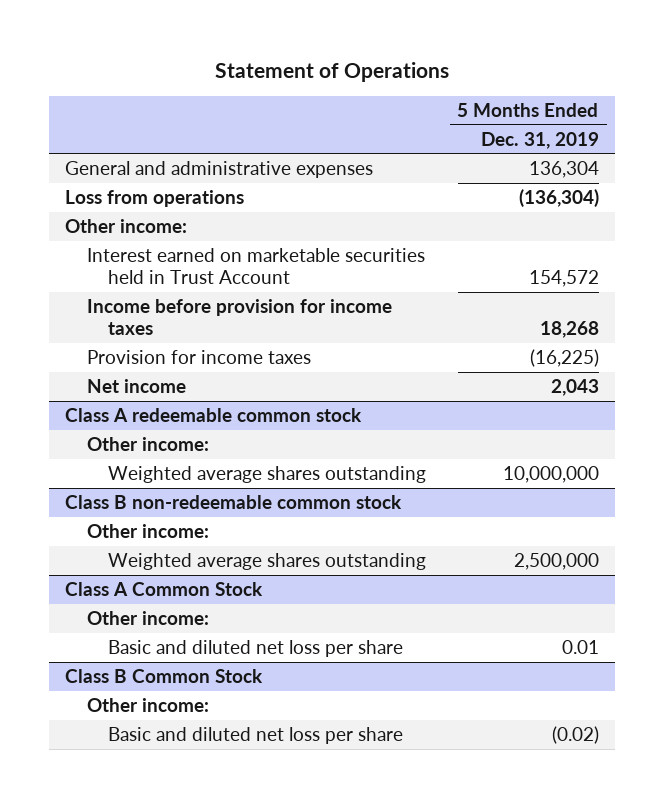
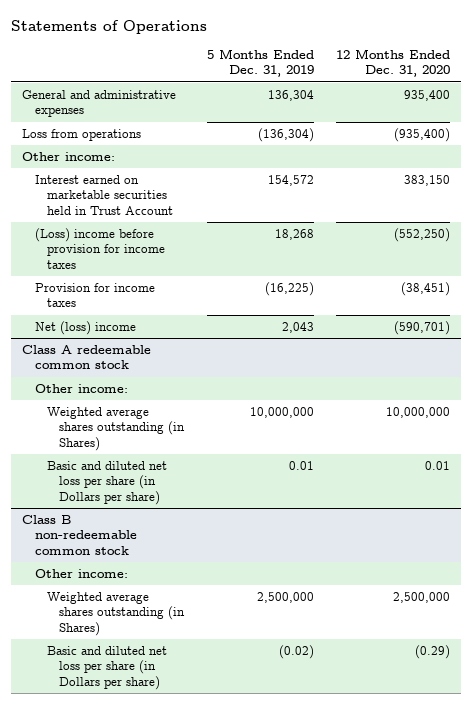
- Statement of Operations
+ Statements of Operations
- | 5 Months Ended Dec. 31, 2019
+ | 5 Months Ended Dec. 31, 2019 | 12 Months Ended Dec. 31, 2020
- Income before provision for income taxes | 18,268
+ (Loss) income before provision for income taxes | 18,268 | (552,250)
- Net income | 2,043
+ Net (loss) income | 2,043 | (590,701)
@ Class A redeemable common stock
- Weighted average shares outstanding | 10,000,000
+ Weighted average shares outstanding (in Shares) | 10,000,000 | 10,000,000
+ Basic and diluted net loss per share (in Dollars per share) | 0.01 | 0.01
@ Class B non-redeemable common stock
- Weighted average shares outstanding | 2,500,000
- Class A Common Stock
- Other income:
- Basic and diluted net loss per share | 0.01
- Class B Common Stock
- Other income:
- Basic and diluted net loss per share | (0.02)
@ Class B non-redeemable common stock
+ Weighted average shares outstanding (in Shares) | 2,500,000 | 2,500,000
+ Basic and diluted net loss per share (in Dollars per share) | (0.02) | (0.29)

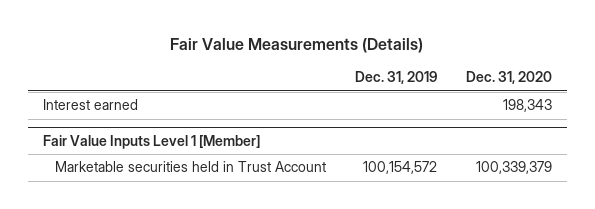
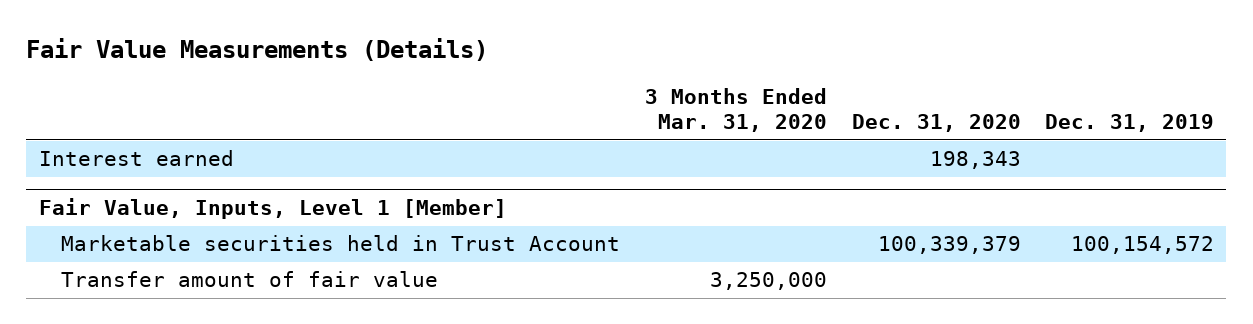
- | Dec. 31, 2019 | Dec. 31, 2020
+ | 3 Months Ended Mar. 31, 2020 | Dec. 31, 2020 | Dec. 31, 2019
- Fair Value Inputs Level 1 [Member]
+ Fair Value, Inputs, Level 1 [Member]
+ Transfer amount of fair value | 3,250,000 | |

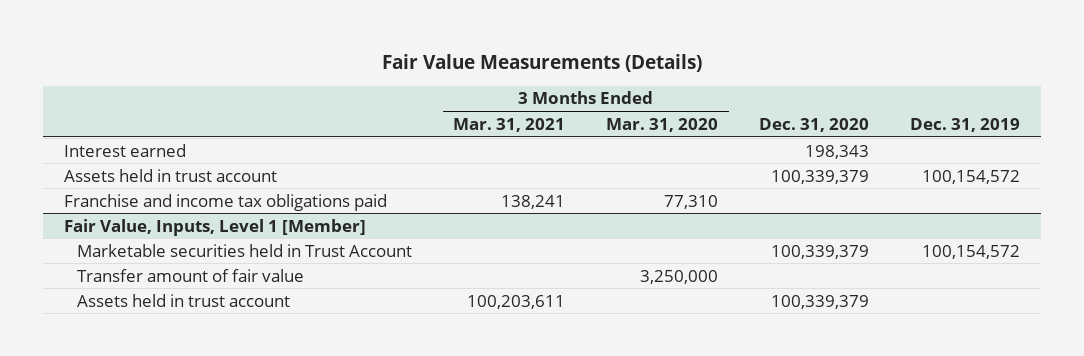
- | 3 Months Ended Mar. 31, 2020 | Dec. 31, 2020 | Dec. 31, 2019
+ | 3 Months Ended Mar. 31, 2021 | 3 Months Ended Mar. 31, 2020 | Dec. 31, 2020 | Dec. 31, 2019
+ Assets held in trust account | | | 100,339,379 | 100,154,572
+ Franchise and income tax obligations paid | 138,241 | 77,310 | |
@ Fair Value, Inputs, Level 1 [Member]
+ Assets held in trust account | 100,203,611 | | 100,339,379 |

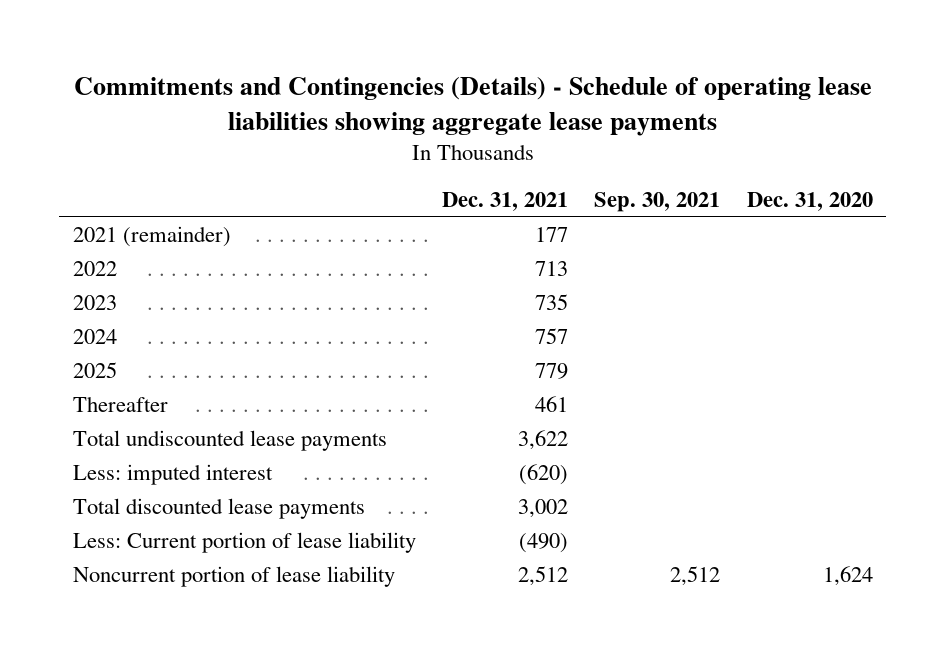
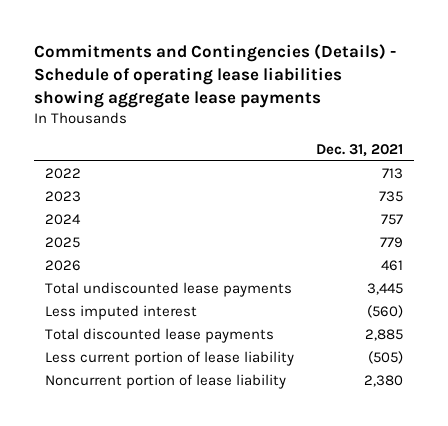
- | Dec. 31, 2021 | Sep. 30, 2021 | Dec. 31, 2020
+ | Dec. 31, 2021
- 2021 (remainder) | 177 | |
- Thereafter | 461 | |
- Total undiscounted lease payments | 3,622 | |
- Less: imputed interest | (620) | |
- Total discounted lease payments | 3,002 | |
- Less: Current portion of lease liability | (490) | |
- Noncurrent portion of lease liability | 2,512 | 2,512 | 1,624
+ 2026 | 461
+ Total undiscounted lease payments | 3,445
+ Less imputed interest | (560)
+ Total discounted lease payments | 2,885
+ Less current portion of lease liability | (505)
+ Noncurrent portion of lease liability | 2,380

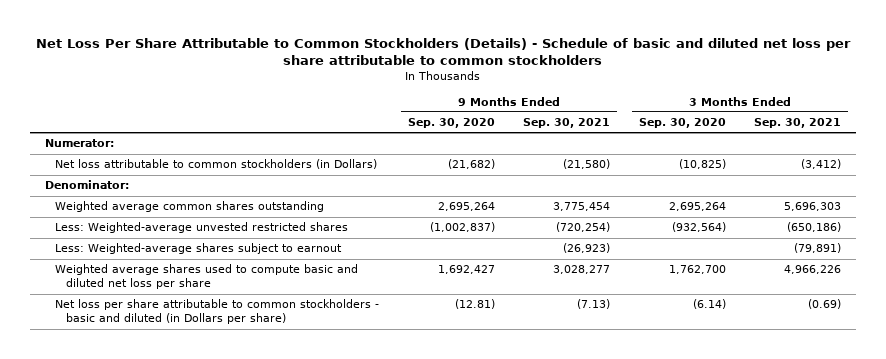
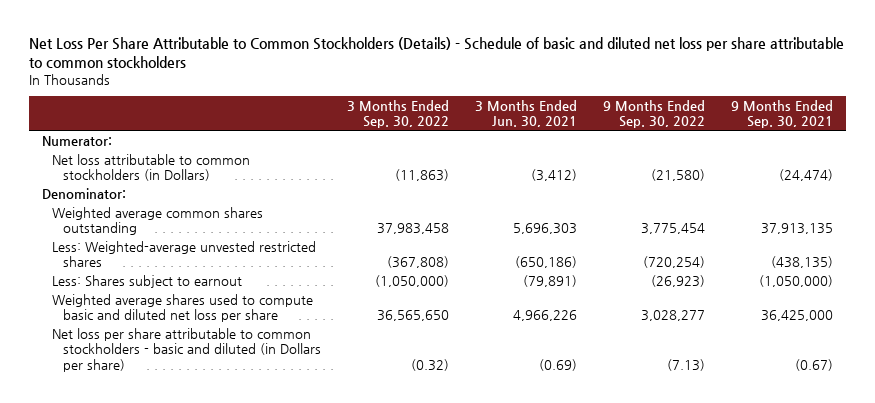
- | 9 Months Ended Sep. 30, 2020 | 9 Months Ended Sep. 30, 2021 | 3 Months Ended Sep. 30, 2020 | 3 Months Ended Sep. 30, 2021
+ | 3 Months Ended Sep. 30, 2022 | 3 Months Ended Jun. 30, 2021 | 9 Months Ended Sep. 30, 2022 | 9 Months Ended Sep. 30, 2021
- Net loss attributable to common stockholders (in Dollars) | (21,682) | (21,580) | (10,825) | (3,412)
+ Net loss attributable to common stockholders (in Dollars) | (11,863) | (3,412) | (21,580) | (24,474)
- Weighted average common shares outstanding | 2,695,264 | 3,775,454 | 2,695,264 | 5,696,303
- Less: Weighted-average unvested restricted shares | (1,002,837) | (720,254) | (932,564) | (650,186)
- Less: Weighted-average shares subject to earnout | | (26,923) | | (79,891)
- Weighted average shares used to compute basic and diluted net loss per share | 1,692,427 | 3,028,277 | 1,762,700 | 4,966,226
- Net loss per share attributable to common stockholders - basic and diluted (in Dollars per share) | (12.81) | (7.13) | (6.14) | (0.69)
+ Weighted average common shares outstanding | 37,983,458 | 5,696,303 | 3,775,454 | 37,913,135
+ Less: Weighted-average unvested restricted shares | (367,808) | (650,186) | (720,254) | (438,135)
+ Less: Shares subject to earnout | (1,050,000) | (79,891) | (26,923) | (1,050,000)
+ Weighted average shares used to compute basic and diluted net loss per share | 36,565,650 | 4,966,226 | 3,028,277 | 36,425,000
+ Net loss per share attributable to common stockholders - basic and diluted (in Dollars per share) | (0.32) | (0.69) | (7.13) | (0.67)

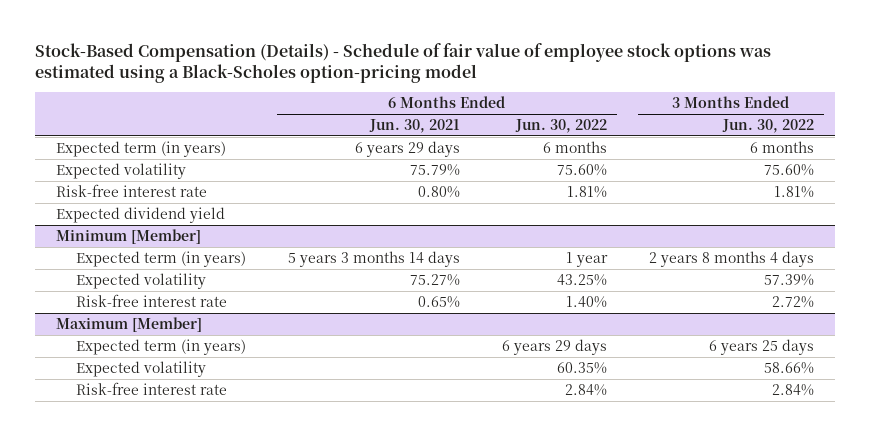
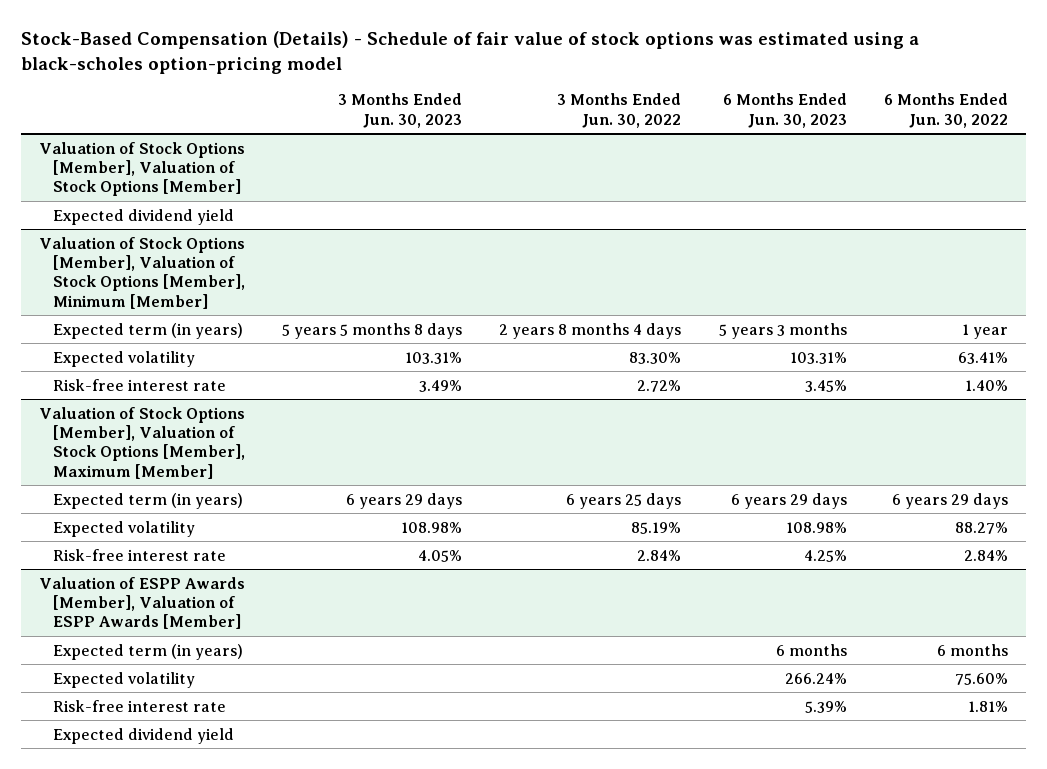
- Stock-Based Compensation (Details) - Schedule of fair value of employee stock options was estimated using a Black-Scholes option-pricing model
+ Stock-Based Compensation (Details) - Schedule of fair value of stock options was estimated using a black-scholes option-pricing model
- | 6 Months Ended Jun. 30, 2021 | 6 Months Ended Jun. 30, 2022 | 3 Months Ended Jun. 30, 2022
+ | 3 Months Ended Jun. 30, 2023 | 3 Months Ended Jun. 30, 2022 | 6 Months Ended Jun. 30, 2023 | 6 Months Ended Jun. 30, 2022
- Expected term (in years) | 6 years 29 days | 6 months | 6 months
- Expected volatility | 75.79% | 75.60% | 75.60%
- Risk-free interest rate | 0.80% | 1.81% | 1.81%
+ Valuation of Stock Options [Member], Valuation of Stock Options [Member]
- Minimum [Member]
+ Valuation of Stock Options [Member], Valuation of Stock Options [Member], Minimum [Member]
- Expected volatility | 75.27% | 43.25% | 57.39%
+ Expected volatility | 103.31% | 83.30% | 103.31% | 63.41%
- Maximum [Member]
+ Valuation of Stock Options [Member], Valuation of Stock Options [Member], Maximum [Member]
- Expected volatility | | 60.35% | 58.66%
+ Expected volatility | 108.98% | 85.19% | 108.98% | 88.27%
+ Valuation of ESPP Awards [Member], Valuation of ESPP Awards [Member]
+ Expected term (in years) | | | 6 months | 6 months
+ Expected volatility | | | 266.24% | 75.60%
+ Risk-free interest rate | | | 5.39% | 1.81%
+ Expected dividend yield

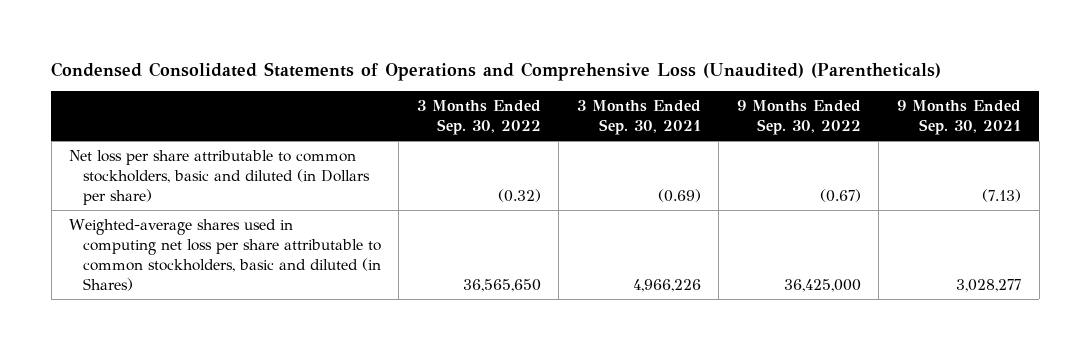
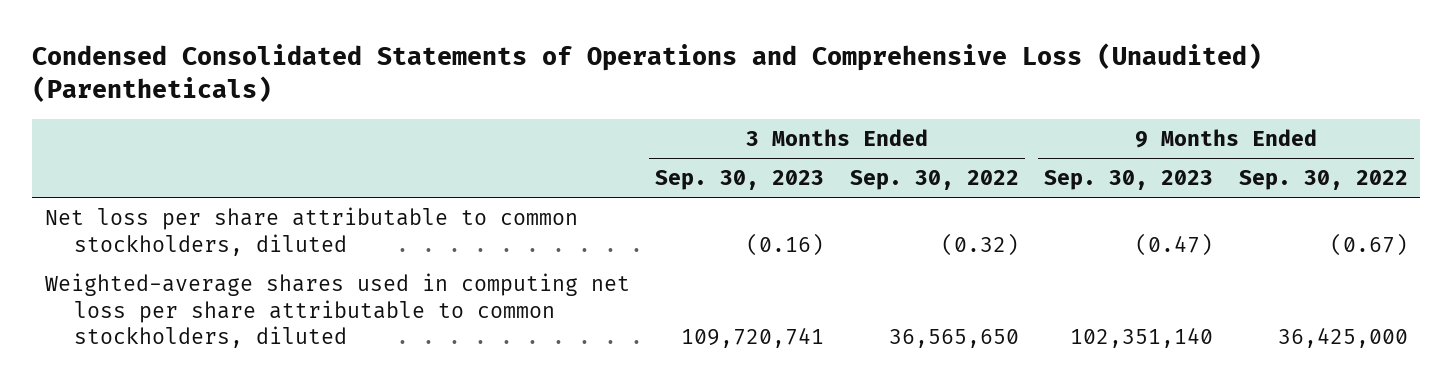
- | 3 Months Ended Sep. 30, 2022 | 3 Months Ended Sep. 30, 2021 | 9 Months Ended Sep. 30, 2022 | 9 Months Ended Sep. 30, 2021
+ | 3 Months Ended Sep. 30, 2023 | 3 Months Ended Sep. 30, 2022 | 9 Months Ended Sep. 30, 2023 | 9 Months Ended Sep. 30, 2022
- Net loss per share attributable to common stockholders, basic and diluted (in Dollars per share) | (0.32) | (0.69) | (0.67) | (7.13)
- Weighted-average shares used in computing net loss per share attributable to common stockholders, basic and diluted (in Shares) | 36,565,650 | 4,966,226 | 36,425,000 | 3,028,277
+ Net loss per share attributable to common stockholders, diluted | (0.16) | (0.32) | (0.47) | (0.67)
+ Weighted-average shares used in computing net loss per share attributable to common stockholders, diluted | 109,720,741 | 36,565,650 | 102,351,140 | 36,425,000

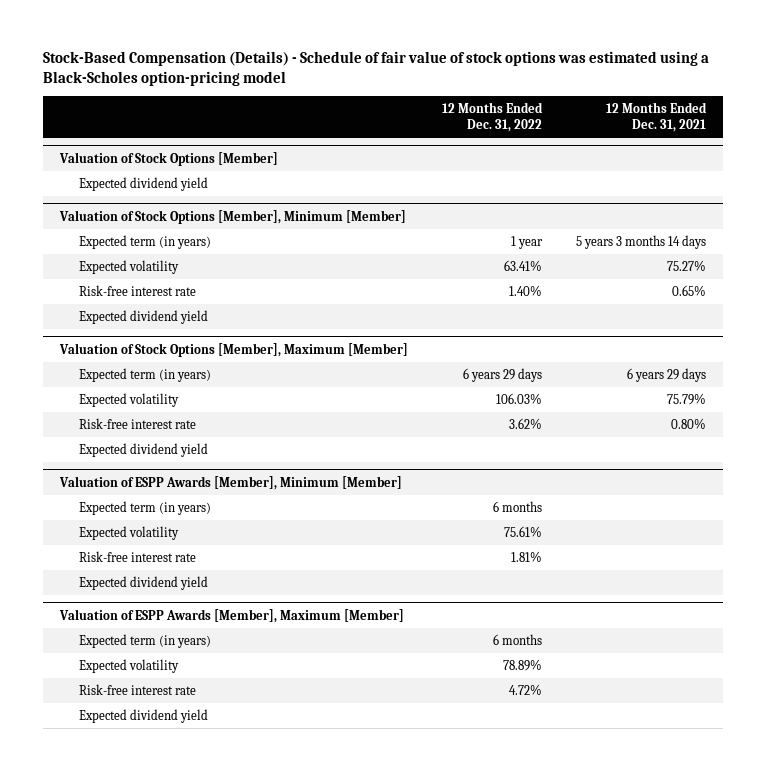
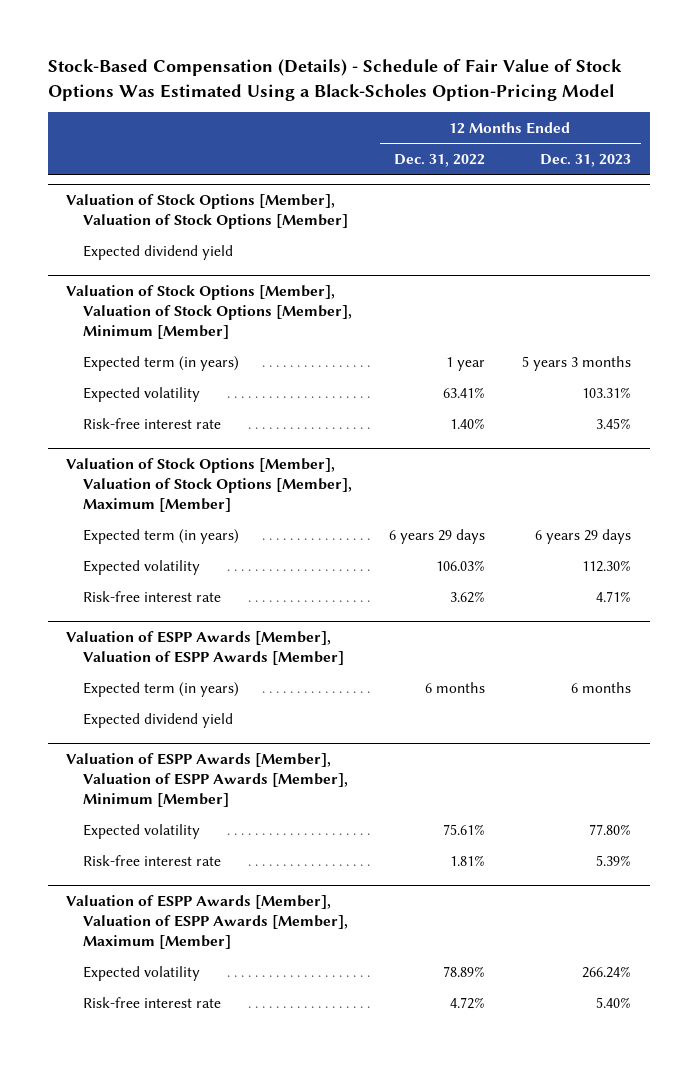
- Stock-Based Compensation (Details) - Schedule of fair value of stock options was estimated using a Black-Scholes option-pricing model
+ Stock-Based Compensation (Details) - Schedule of Fair Value of Stock Options Was Estimated Using a Black-Scholes Option-Pricing Model
- | 12 Months Ended Dec. 31, 2022 | 12 Months Ended Dec. 31, 2021
+ | 12 Months Ended Dec. 31, 2022 | 12 Months Ended Dec. 31, 2023
- Valuation of Stock Options [Member]
+ Valuation of Stock Options [Member], Valuation of Stock Options [Member]
- Valuation of Stock Options [Member], Minimum [Member]
+ Valuation of Stock Options [Member], Valuation of Stock Options [Member], Minimum [Member]
- Expected dividend yield
- Valuation of Stock Options [Member], Maximum [Member]
+ Valuation of Stock Options [Member], Valuation of Stock Options [Member], Maximum [Member]
- Expected dividend yield
- Valuation of ESPP Awards [Member], Minimum [Member]
+ Valuation of ESPP Awards [Member], Valuation of ESPP Awards [Member]
+ Expected dividend yield
+ Valuation of ESPP Awards [Member], Valuation of ESPP Awards [Member], Minimum [Member]
- Expected dividend yield
- Valuation of ESPP Awards [Member], Maximum [Member]
- Expected term (in years) | 6 months |
+ Valuation of ESPP Awards [Member], Valuation of ESPP Awards [Member], Maximum [Member]
- Expected dividend yield

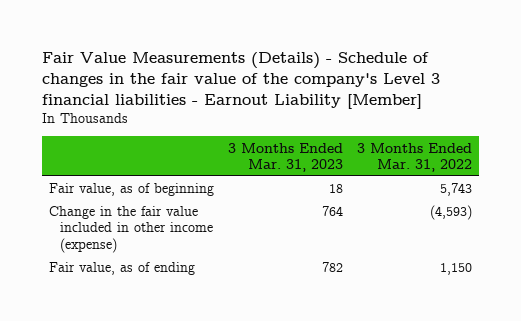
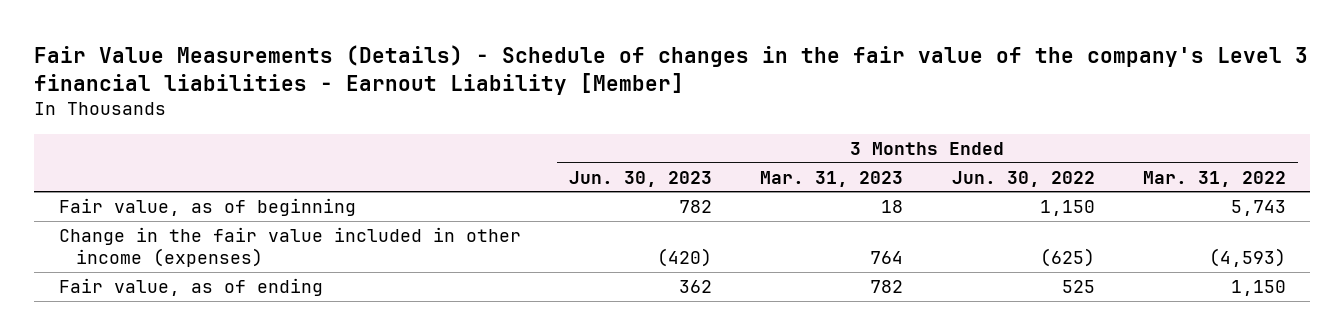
- | 3 Months Ended Mar. 31, 2023 | 3 Months Ended Mar. 31, 2022
+ | 3 Months Ended Jun. 30, 2023 | 3 Months Ended Mar. 31, 2023 | 3 Months Ended Jun. 30, 2022 | 3 Months Ended Mar. 31, 2022
- Change in the fair value included in other income (expense) | 764 | (4,593)
+ Change in the fair value included in other income (expenses) | (420) | 764 | (625) | (4,593)

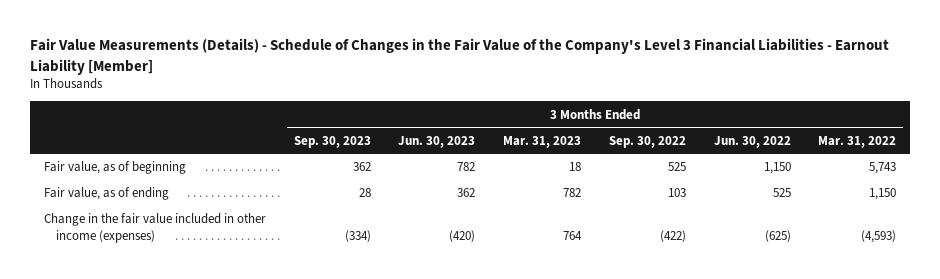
- Fair Value Measurements (Details) - Schedule of changes in the fair value of the company's Level 3 financial liabilities - Earnout Liability [Member]
+ Fair Value Measurements (Details) - Schedule of Changes in the Fair Value of the Company's Level 3 Financial Liabilities - Earnout Liability [Member]
- | 3 Months Ended Jun. 30, 2023 | 3 Months Ended Mar. 31, 2023 | 3 Months Ended Jun. 30, 2022 | 3 Months Ended Mar. 31, 2022
+ | 3 Months Ended Sep. 30, 2023 | 3 Months Ended Jun. 30, 2023 | 3 Months Ended Mar. 31, 2023 | 3 Months Ended Sep. 30, 2022 | 3 Months Ended Jun. 30, 2022 | 3 Months Ended Mar. 31, 2022
moved down: Change in the fair value included in other income (expenses) | (334) | (420) | 764 | (422) | (625) | (4,593)

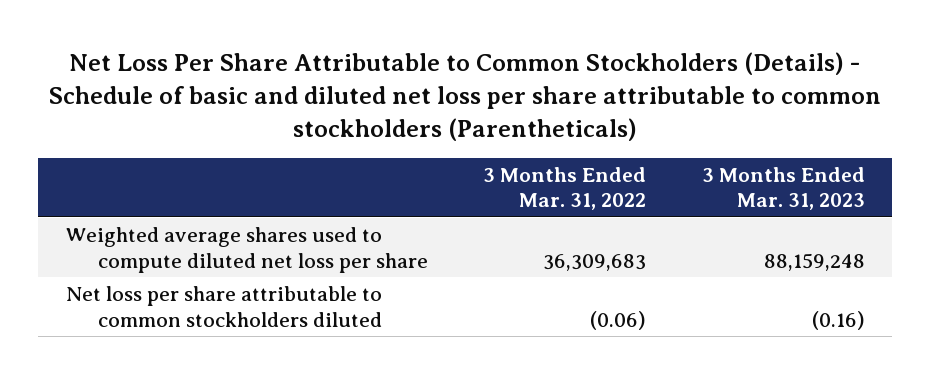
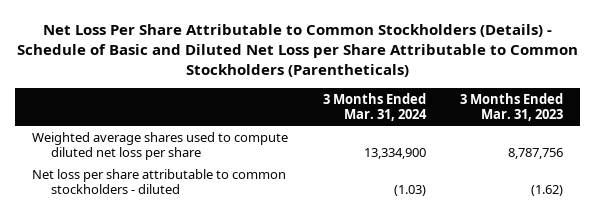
- Net Loss Per Share Attributable to Common Stockholders (Details) - Schedule of basic and diluted net loss per share attributable to common stockholders (Parentheticals)
+ Net Loss Per Share Attributable to Common Stockholders (Details) - Schedule of Basic and Diluted Net Loss per Share Attributable to Common Stockholders (Parentheticals)
- | 3 Months Ended Mar. 31, 2022 | 3 Months Ended Mar. 31, 2023
+ | 3 Months Ended Mar. 31, 2024 | 3 Months Ended Mar. 31, 2023
- Weighted average shares used to compute diluted net loss per share | 36,309,683 | 88,159,248
- Net loss per share attributable to common stockholders diluted | (0.06) | (0.16)
+ Weighted average shares used to compute diluted net loss per share | 13,334,900 | 8,787,756
+ Net loss per share attributable to common stockholders - diluted | (1.03) | (1.62)

